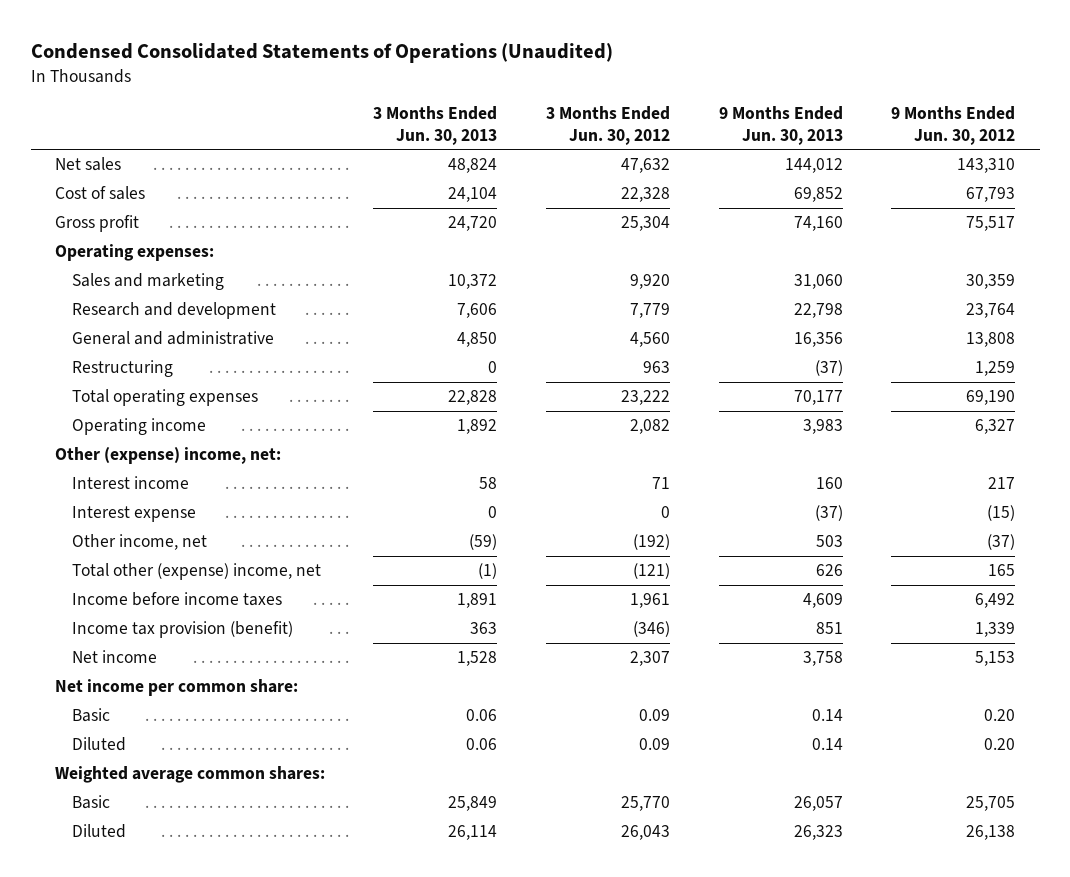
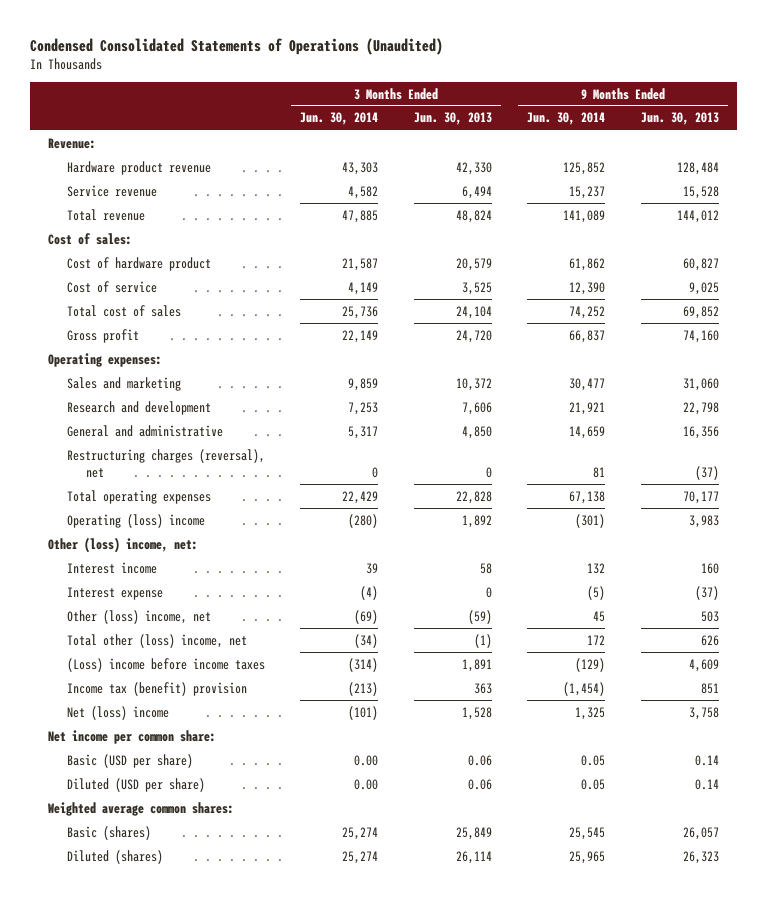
- | 3 Months Ended Jun. 30, 2013 | 3 Months Ended Jun. 30, 2012 | 9 Months Ended Jun. 30, 2013 | 9 Months Ended Jun. 30, 2012
+ | 3 Months Ended Jun. 30, 2014 | 3 Months Ended Jun. 30, 2013 | 9 Months Ended Jun. 30, 2014 | 9 Months Ended Jun. 30, 2013
- Net sales | 48,824 | 47,632 | 144,012 | 143,310
- Cost of sales | 24,104 | 22,328 | 69,852 | 67,793
+ Revenue:
+ Hardware product revenue | 43,303 | 42,330 | 125,852 | 128,484
+ Service revenue | 4,582 | 6,494 | 15,237 | 15,528
+ Total revenue | 47,885 | 48,824 | 141,089 | 144,012
+ Cost of sales:
+ Cost of hardware product | 21,587 | 20,579 | 61,862 | 60,827
+ Cost of service | 4,149 | 3,525 | 12,390 | 9,025
+ Total cost of sales | 25,736 | 24,104 | 74,252 | 69,852
- Restructuring | 0 | 963 | (37) | 1,259
+ Restructuring charges (reversal), net | 0 | 0 | 81 | (37)
- Operating income | 1,892 | 2,082 | 3,983 | 6,327
- Other (expense) income, net:
+ Operating (loss) income | (280) | 1,892 | (301) | 3,983
+ Other (loss) income, net:
- Other income, net | (59) | (192) | 503 | (37)
- Total other (expense) income, net | (1) | (121) | 626 | 165
- Income before income taxes | 1,891 | 1,961 | 4,609 | 6,492
- Income tax provision (benefit) | 363 | (346) | 851 | 1,339
- Net income | 1,528 | 2,307 | 3,758 | 5,153
+ Other (loss) income, net | (69) | (59) | 45 | 503
+ Total other (loss) income, net | (34) | (1) | 172 | 626
+ (Loss) income before income taxes | (314) | 1,891 | (129) | 4,609
+ Income tax (benefit) provision | (213) | 363 | (1,454) | 851
+ Net (loss) income | (101) | 1,528 | 1,325 | 3,758
- Basic | 0.06 | 0.09 | 0.14 | 0.20
- Diluted | 0.06 | 0.09 | 0.14 | 0.20
+ Basic (USD per share) | 0.00 | 0.06 | 0.05 | 0.14
+ Diluted (USD per share) | 0.00 | 0.06 | 0.05 | 0.14
- Basic | 25,849 | 25,770 | 26,057 | 25,705
- Diluted | 26,114 | 26,043 | 26,323 | 26,138
+ Basic (shares) | 25,274 | 25,849 | 25,545 | 26,057
+ Diluted (shares) | 25,274 | 26,114 | 25,965 | 26,323

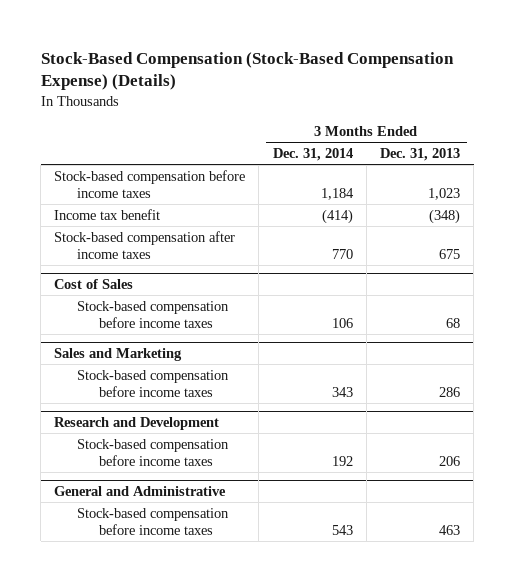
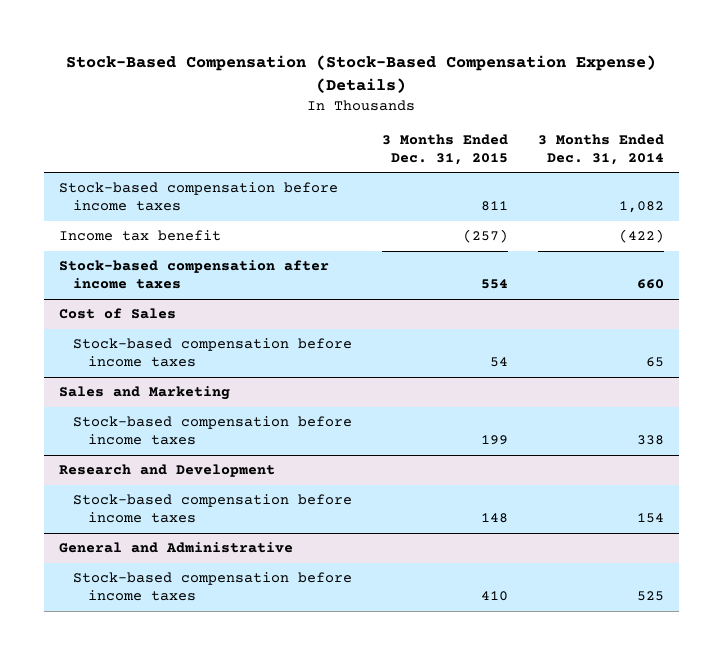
- | 3 Months Ended Dec. 31, 2014 | 3 Months Ended Dec. 31, 2013
+ | 3 Months Ended Dec. 31, 2015 | 3 Months Ended Dec. 31, 2014
- Stock-based compensation before income taxes | 1,184 | 1,023
- Income tax benefit | (414) | (348)
- Stock-based compensation after income taxes | 770 | 675
+ Stock-based compensation before income taxes | 811 | 1,082
+ Income tax benefit | (257) | (422)
+ Stock-based compensation after income taxes | 554 | 660
@ Cost of Sales
- Stock-based compensation before income taxes | 106 | 68
+ Stock-based compensation before income taxes | 54 | 65
@ Sales and Marketing
- Stock-based compensation before income taxes | 343 | 286
+ Stock-based compensation before income taxes | 199 | 338
@ Research and Development
- Stock-based compensation before income taxes | 192 | 206
+ Stock-based compensation before income taxes | 148 | 154
@ General and Administrative
- Stock-based compensation before income taxes | 543 | 463
+ Stock-based compensation before income taxes | 410 | 525

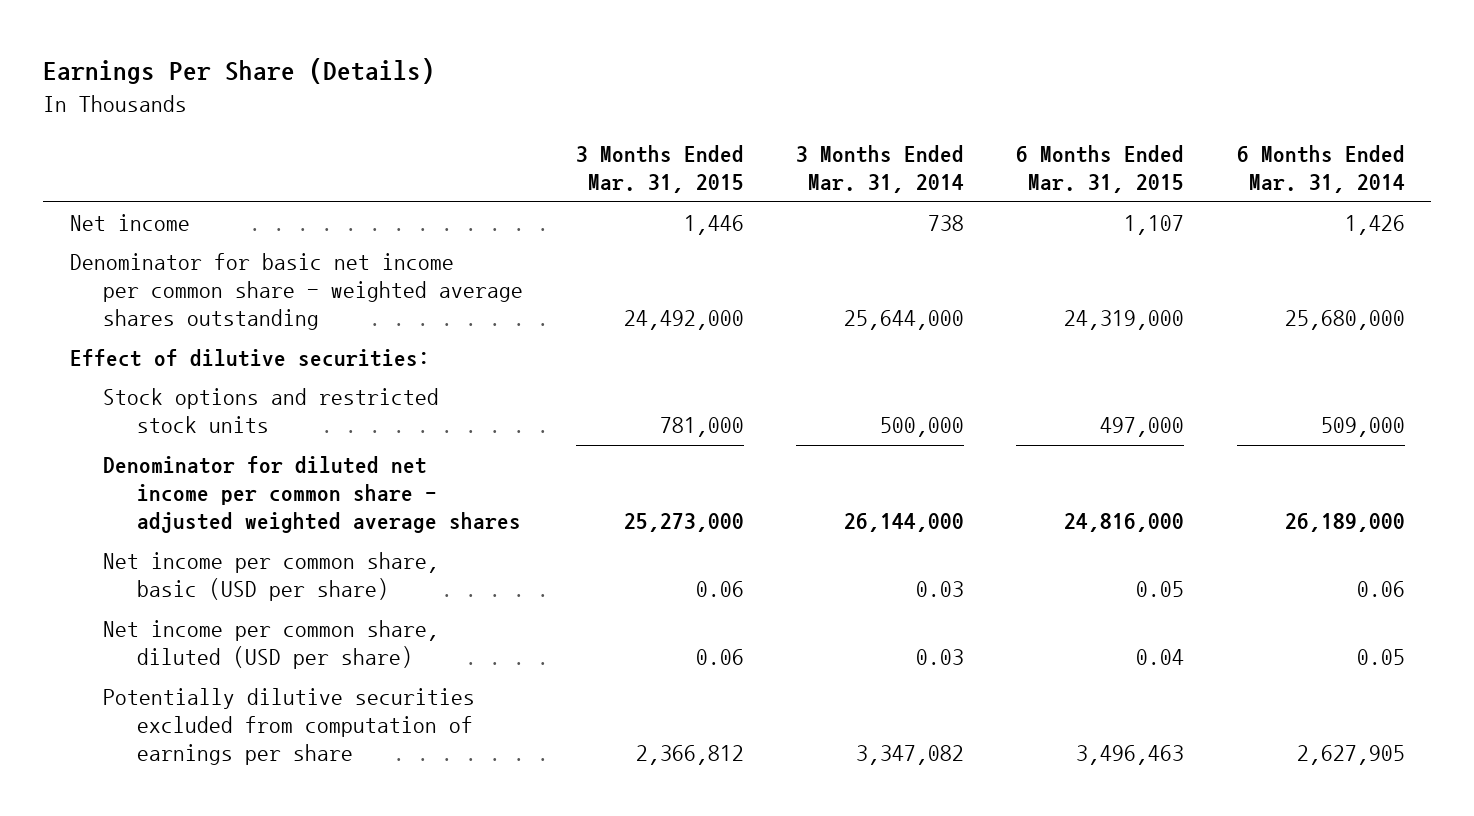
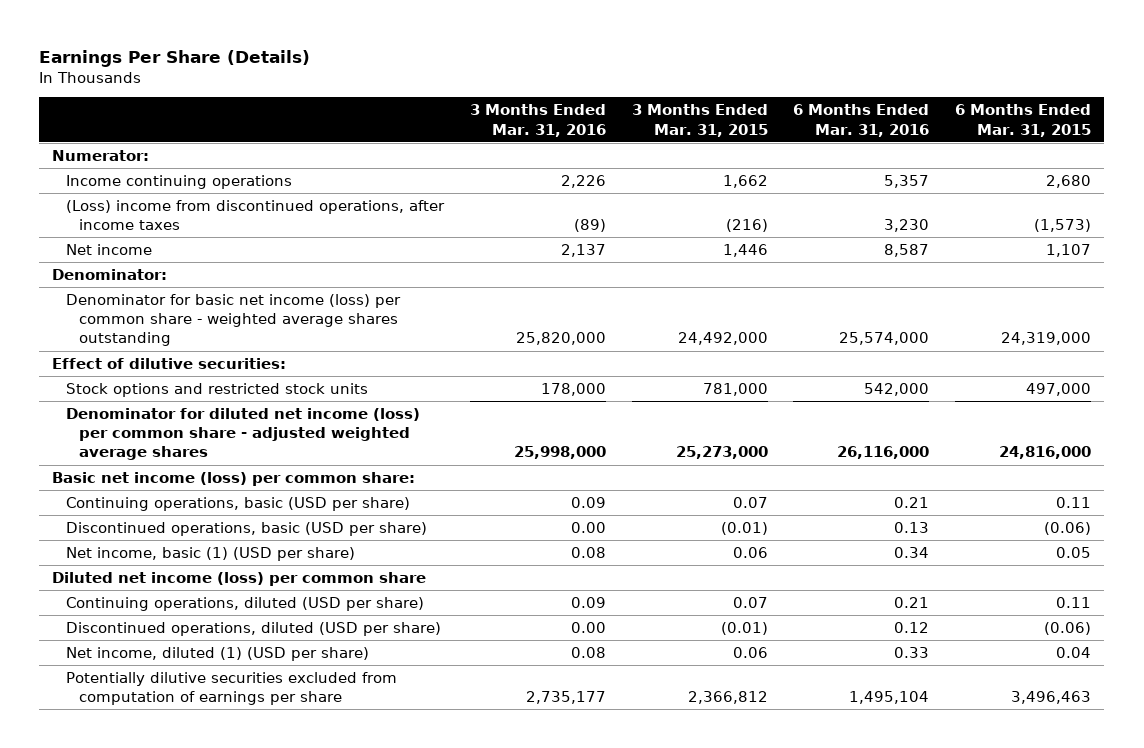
- | 3 Months Ended Mar. 31, 2015 | 3 Months Ended Mar. 31, 2014 | 6 Months Ended Mar. 31, 2015 | 6 Months Ended Mar. 31, 2014
+ | 3 Months Ended Mar. 31, 2016 | 3 Months Ended Mar. 31, 2015 | 6 Months Ended Mar. 31, 2016 | 6 Months Ended Mar. 31, 2015
+ Numerator:
+ Income continuing operations | 2,226 | 1,662 | 5,357 | 2,680
+ (Loss) income from discontinued operations, after income taxes | (89) | (216) | 3,230 | (1,573)
- Denominator for basic net income per common share - weighted average shares outstanding | 24,492,000 | 25,644,000 | 24,319,000 | 25,680,000
+ Denominator:
+ Denominator for basic net income (loss) per common share - weighted average shares outstanding | 25,820,000 | 24,492,000 | 25,574,000 | 24,319,000
- Denominator for diluted net income per common share - adjusted weighted average shares | 25,273,000 | 26,144,000 | 24,816,000 | 26,189,000
- Net income per common share, basic (USD per share) | 0.06 | 0.03 | 0.05 | 0.06
- Net income per common share, diluted (USD per share) | 0.06 | 0.03 | 0.04 | 0.05
+ Denominator for diluted net income (loss) per common share - adjusted weighted average shares | 25,998,000 | 25,273,000 | 26,116,000 | 24,816,000
+ Basic net income (loss) per common share:
+ Continuing operations, basic (USD per share) | 0.09 | 0.07 | 0.21 | 0.11
+ Discontinued operations, basic (USD per share) | 0.00 | (0.01) | 0.13 | (0.06)
+ Net income, basic (1) (USD per share) | 0.08 | 0.06 | 0.34 | 0.05
+ Diluted net income (loss) per common share
+ Continuing operations, diluted (USD per share) | 0.09 | 0.07 | 0.21 | 0.11
+ Discontinued operations, diluted (USD per share) | 0.00 | (0.01) | 0.12 | (0.06)
+ Net income, diluted (1) (USD per share) | 0.08 | 0.06 | 0.33 | 0.04

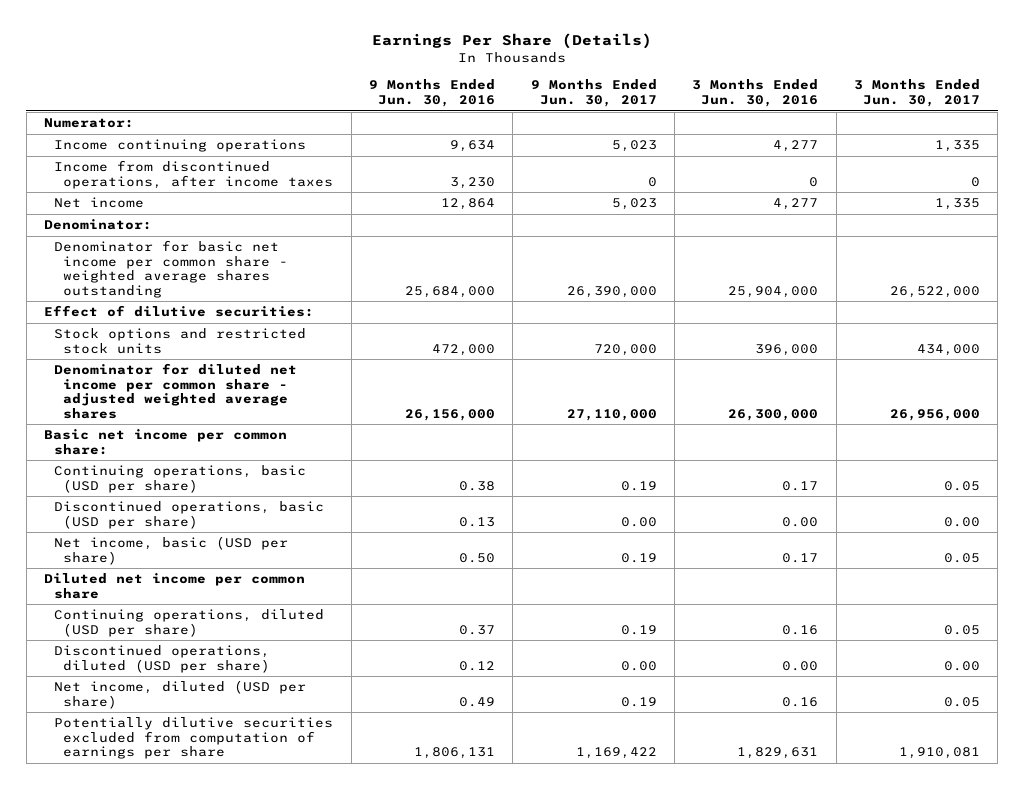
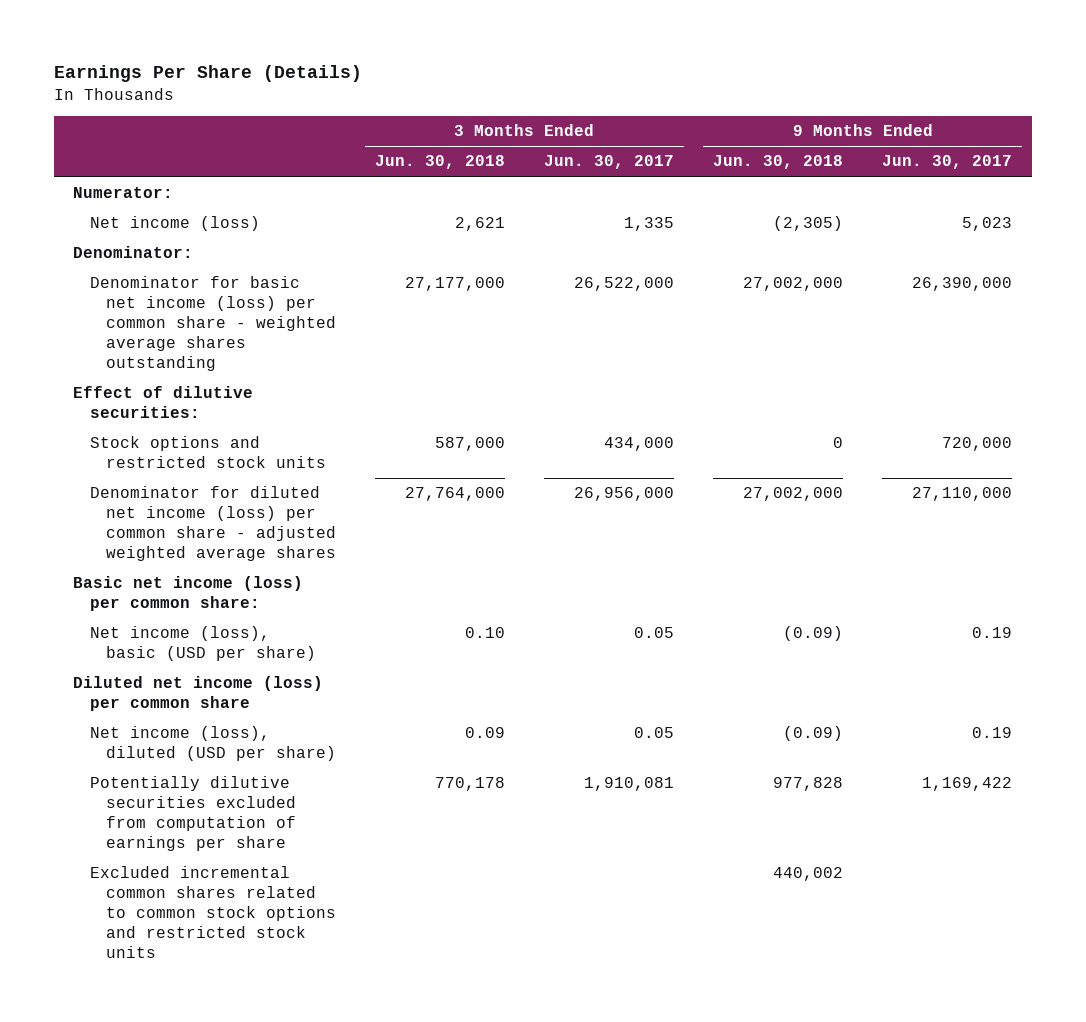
- | 9 Months Ended Jun. 30, 2016 | 9 Months Ended Jun. 30, 2017 | 3 Months Ended Jun. 30, 2016 | 3 Months Ended Jun. 30, 2017
+ | 3 Months Ended Jun. 30, 2018 | 3 Months Ended Jun. 30, 2017 | 9 Months Ended Jun. 30, 2018 | 9 Months Ended Jun. 30, 2017
- Income continuing operations | 9,634 | 5,023 | 4,277 | 1,335
- Income from discontinued operations, after income taxes | 3,230 | 0 | 0 | 0
- Net income | 12,864 | 5,023 | 4,277 | 1,335
+ Net income (loss) | 2,621 | 1,335 | (2,305) | 5,023
- Denominator for basic net income per common share - weighted average shares outstanding | 25,684,000 | 26,390,000 | 25,904,000 | 26,522,000
+ Denominator for basic net income (loss) per common share - weighted average shares outstanding | 27,177,000 | 26,522,000 | 27,002,000 | 26,390,000
- Denominator for diluted net income per common share - adjusted weighted average shares | 26,156,000 | 27,110,000 | 26,300,000 | 26,956,000
- Basic net income per common share:
- Continuing operations, basic (USD per share) | 0.38 | 0.19 | 0.17 | 0.05
- Discontinued operations, basic (USD per share) | 0.13 | 0.00 | 0.00 | 0.00
- Net income, basic (USD per share) | 0.50 | 0.19 | 0.17 | 0.05
- Diluted net income per common share
- Continuing operations, diluted (USD per share) | 0.37 | 0.19 | 0.16 | 0.05
- Discontinued operations, diluted (USD per share) | 0.12 | 0.00 | 0.00 | 0.00
- Net income, diluted (USD per share) | 0.49 | 0.19 | 0.16 | 0.05
+ Denominator for diluted net income (loss) per common share - adjusted weighted average shares | 27,764,000 | 26,956,000 | 27,002,000 | 27,110,000
+ Basic net income (loss) per common share:
+ Net income (loss), basic (USD per share) | 0.10 | 0.05 | (0.09) | 0.19
+ Diluted net income (loss) per common share
+ Net income (loss), diluted (USD per share) | 0.09 | 0.05 | (0.09) | 0.19
+ Excluded incremental common shares related to common stock options and restricted stock units | | | 440,002 |

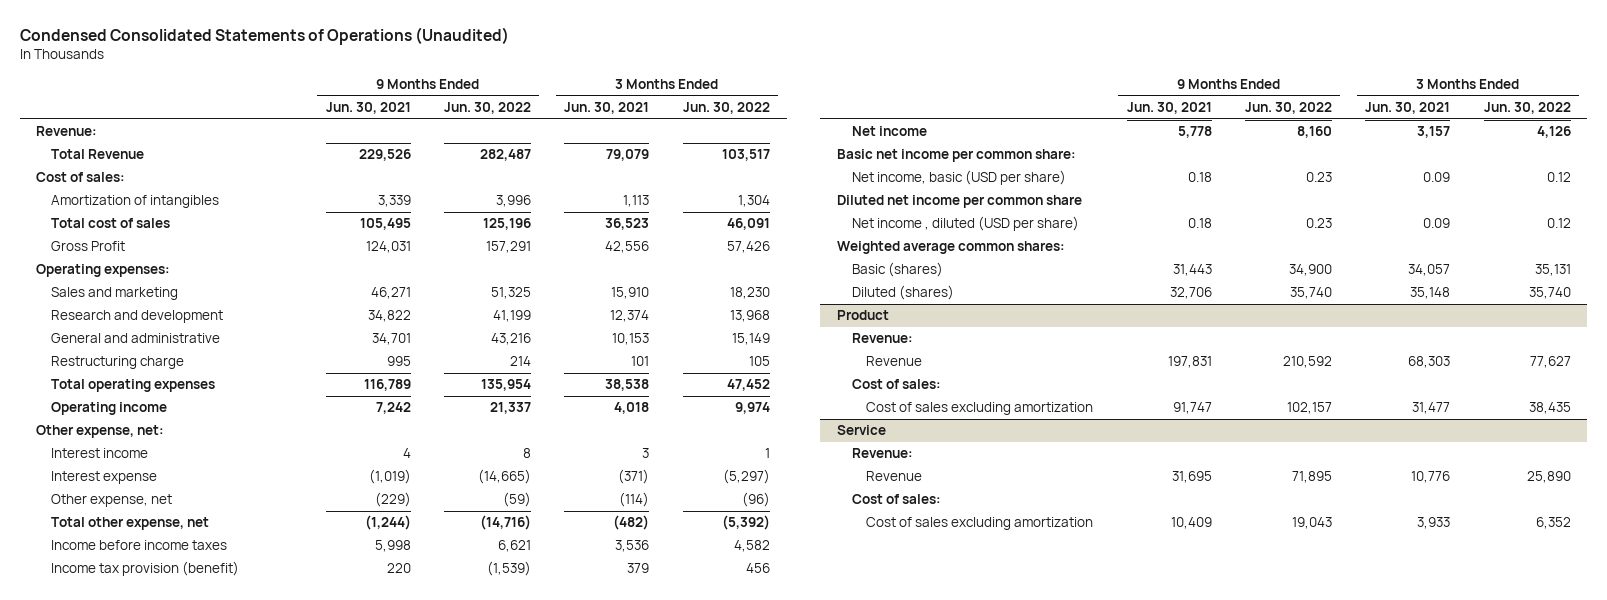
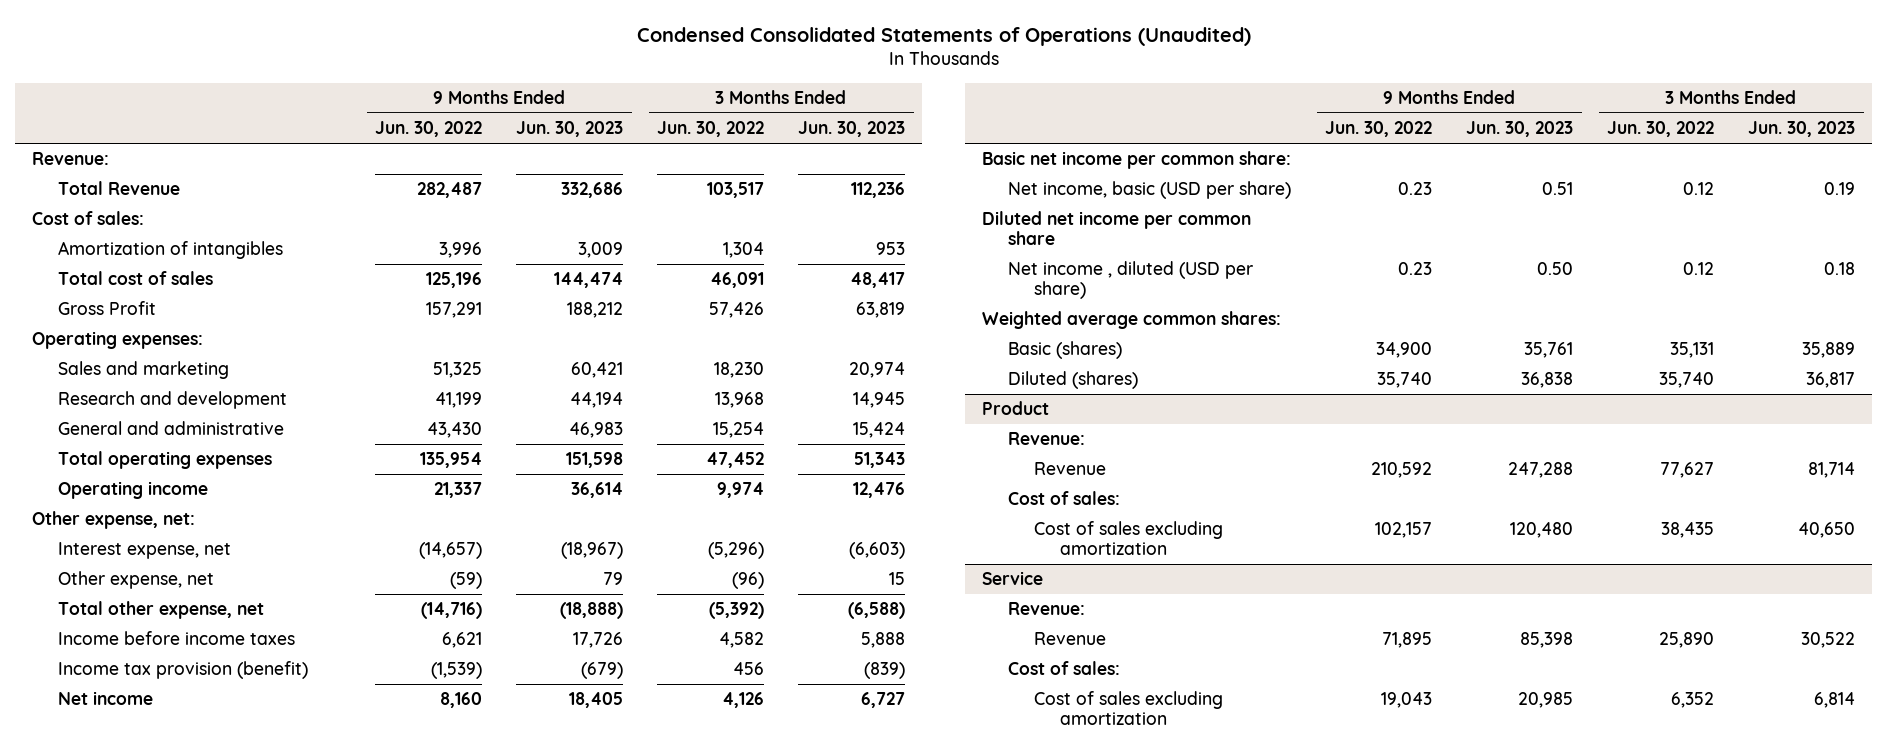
- | 9 Months Ended Jun. 30, 2021 | 9 Months Ended Jun. 30, 2022 | 3 Months Ended Jun. 30, 2021 | 3 Months Ended Jun. 30, 2022
+ | 9 Months Ended Jun. 30, 2022 | 9 Months Ended Jun. 30, 2023 | 3 Months Ended Jun. 30, 2022 | 3 Months Ended Jun. 30, 2023
- General and administrative | 34,701 | 43,216 | 10,153 | 15,149
- Restructuring charge | 995 | 214 | 101 | 105
+ General and administrative | 43,430 | 46,983 | 15,254 | 15,424
- Interest income | 4 | 8 | 3 | 1
- Interest expense | (1,019) | (14,665) | (371) | (5,297)
+ Interest expense, net | (14,657) | (18,967) | (5,296) | (6,603)

